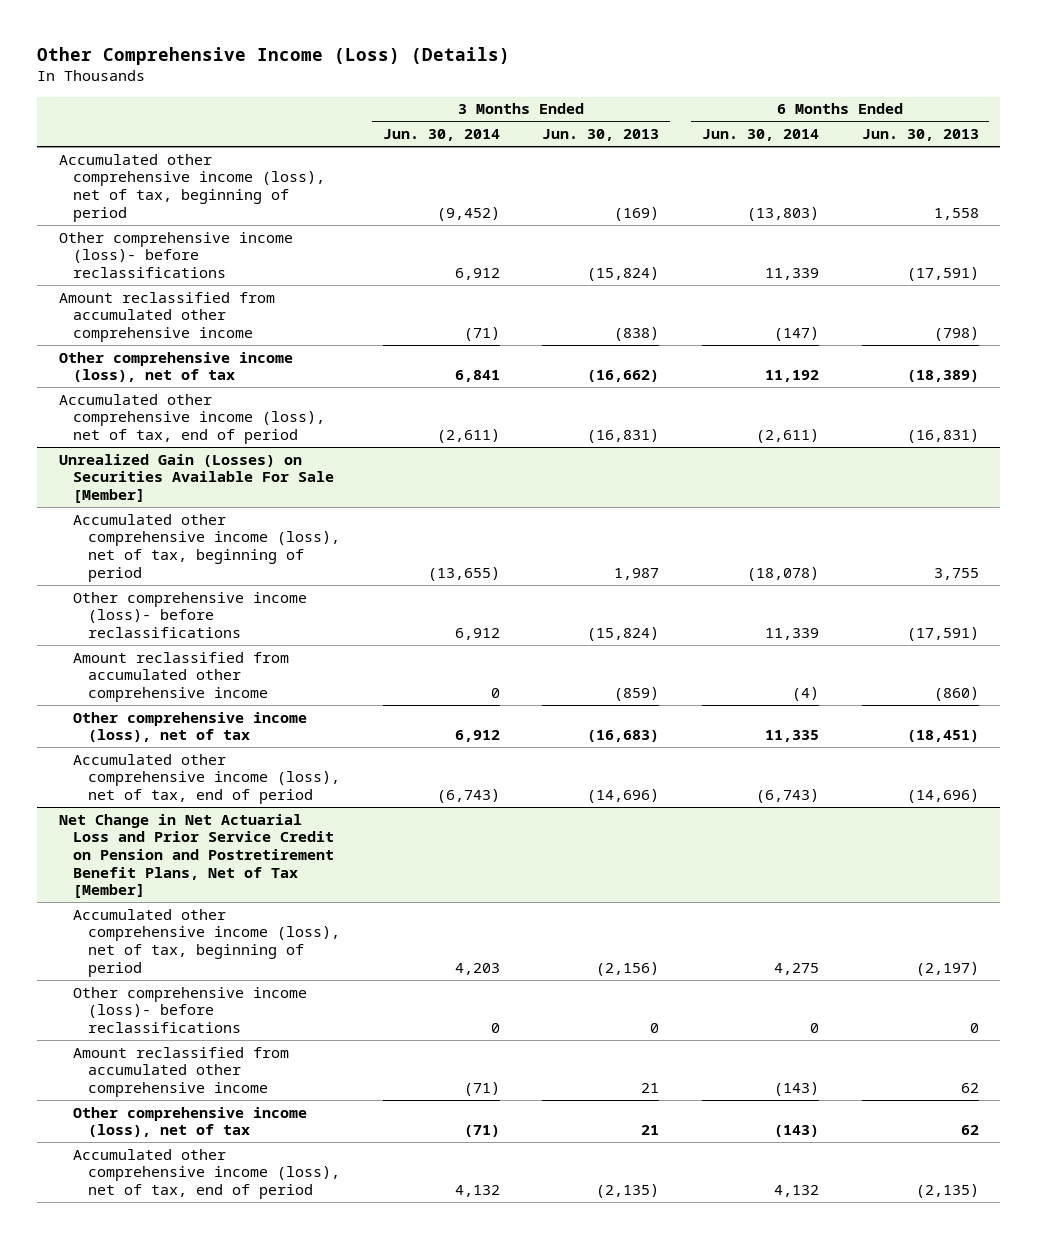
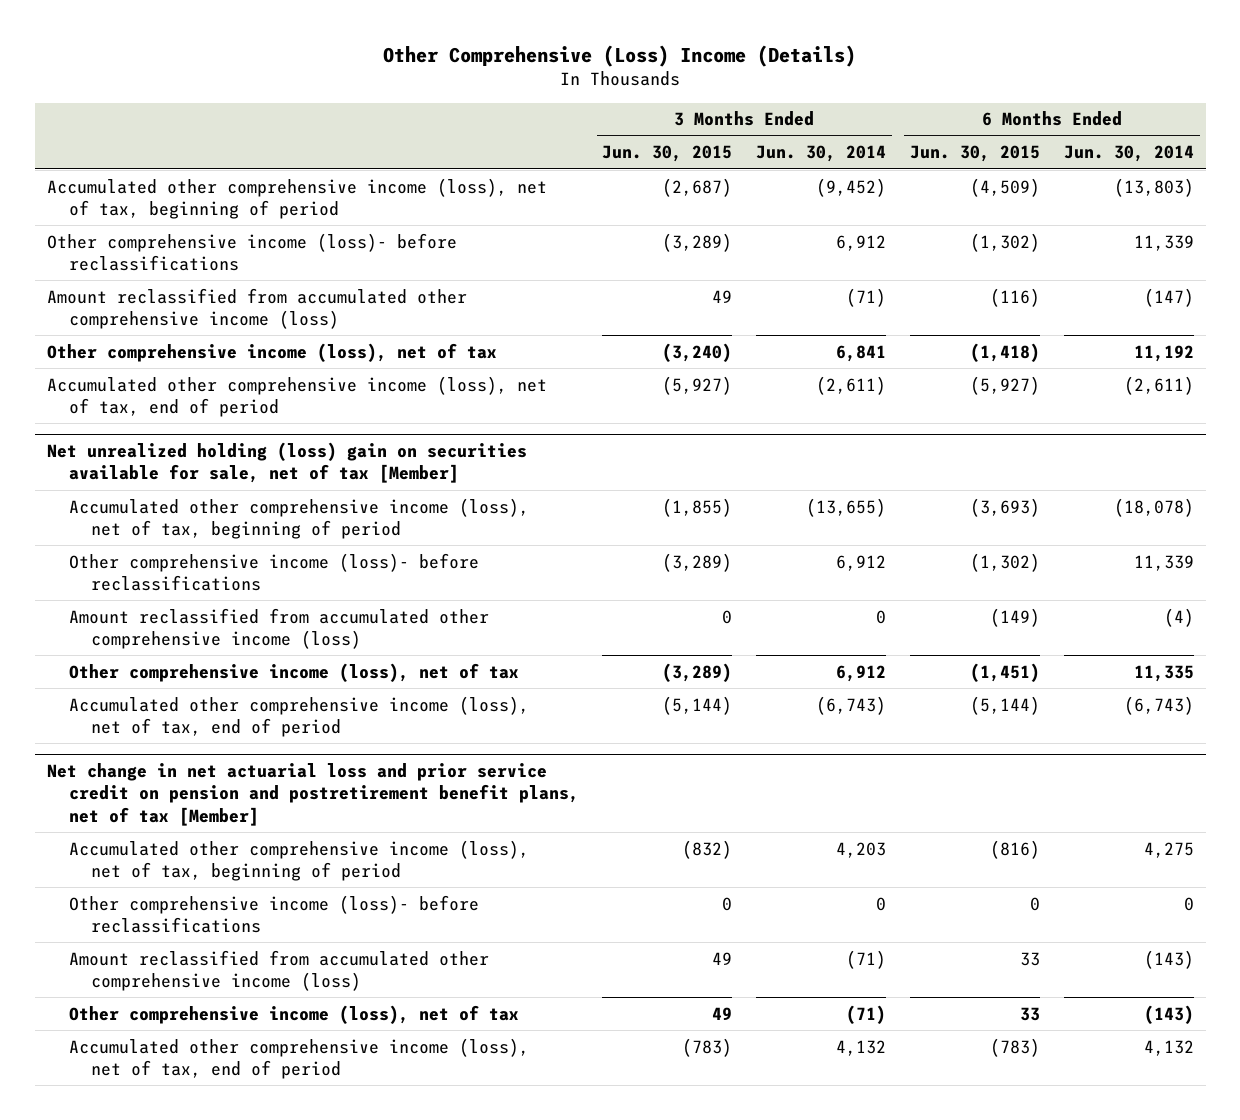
- Other Comprehensive Income (Loss) (Details)
+ Other Comprehensive (Loss) Income (Details)
- | 3 Months Ended Jun. 30, 2014 | 3 Months Ended Jun. 30, 2013 | 6 Months Ended Jun. 30, 2014 | 6 Months Ended Jun. 30, 2013
+ | 3 Months Ended Jun. 30, 2015 | 3 Months Ended Jun. 30, 2014 | 6 Months Ended Jun. 30, 2015 | 6 Months Ended Jun. 30, 2014
- Amount reclassified from accumulated other comprehensive income | (71) | (838) | (147) | (798)
+ Amount reclassified from accumulated other comprehensive income (loss) | 49 | (71) | (116) | (147)
- Unrealized Gain (Losses) on Securities Available For Sale [Member]
+ Net unrealized holding (loss) gain on securities available for sale, net of tax [Member]
- Amount reclassified from accumulated other comprehensive income | 0 | (859) | (4) | (860)
+ Amount reclassified from accumulated other comprehensive income (loss) | 0 | 0 | (149) | (4)
- Net Change in Net Actuarial Loss and Prior Service Credit on Pension and Postretirement Benefit Plans, Net of Tax [Member]
+ Net change in net actuarial loss and prior service credit on pension and postretirement benefit plans, net of tax [Member]
- Amount reclassified from accumulated other comprehensive income | (71) | 21 | (143) | 62
+ Amount reclassified from accumulated other comprehensive income (loss) | 49 | (71) | 33 | (143)

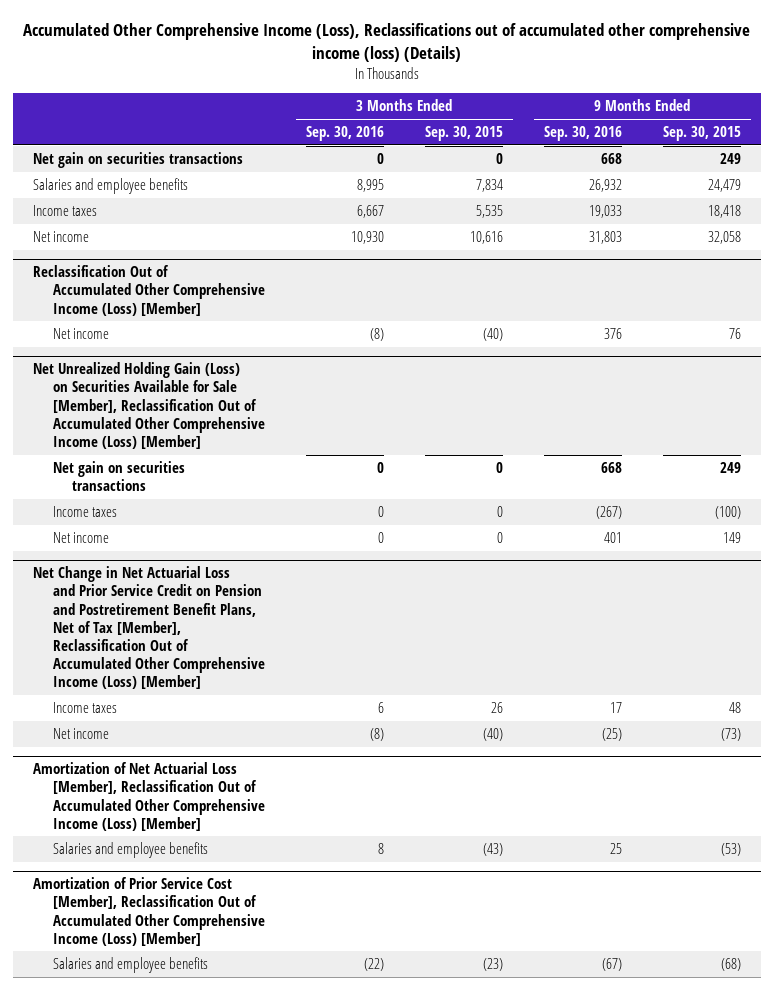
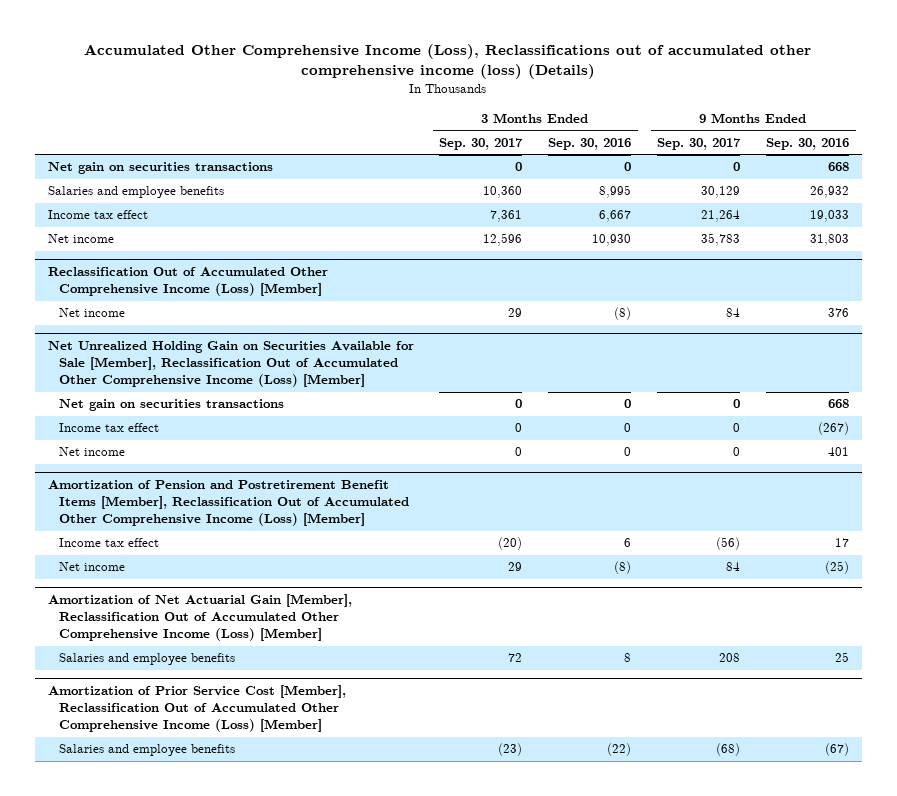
- | 3 Months Ended Sep. 30, 2016 | 3 Months Ended Sep. 30, 2015 | 9 Months Ended Sep. 30, 2016 | 9 Months Ended Sep. 30, 2015
+ | 3 Months Ended Sep. 30, 2017 | 3 Months Ended Sep. 30, 2016 | 9 Months Ended Sep. 30, 2017 | 9 Months Ended Sep. 30, 2016
- Income taxes | 6,667 | 5,535 | 19,033 | 18,418
+ Income tax effect | 7,361 | 6,667 | 21,264 | 19,033
- Net Unrealized Holding Gain (Loss) on Securities Available for Sale [Member], Reclassification Out of Accumulated Other Comprehensive Income (Loss) [Member]
+ Net Unrealized Holding Gain on Securities Available for Sale [Member], Reclassification Out of Accumulated Other Comprehensive Income (Loss) [Member]
- Income taxes | 0 | 0 | (267) | (100)
+ Income tax effect | 0 | 0 | 0 | (267)
- Net Change in Net Actuarial Loss and Prior Service Credit on Pension and Postretirement Benefit Plans, Net of Tax [Member], Reclassification Out of Accumulated Other Comprehensive Income (Loss) [Member]
- Income taxes | 6 | 26 | 17 | 48
+ Amortization of Pension and Postretirement Benefit Items [Member], Reclassification Out of Accumulated Other Comprehensive Income (Loss) [Member]
+ Income tax effect | (20) | 6 | (56) | 17
- Amortization of Net Actuarial Loss [Member], Reclassification Out of Accumulated Other Comprehensive Income (Loss) [Member]
+ Amortization of Net Actuarial Gain [Member], Reclassification Out of Accumulated Other Comprehensive Income (Loss) [Member]

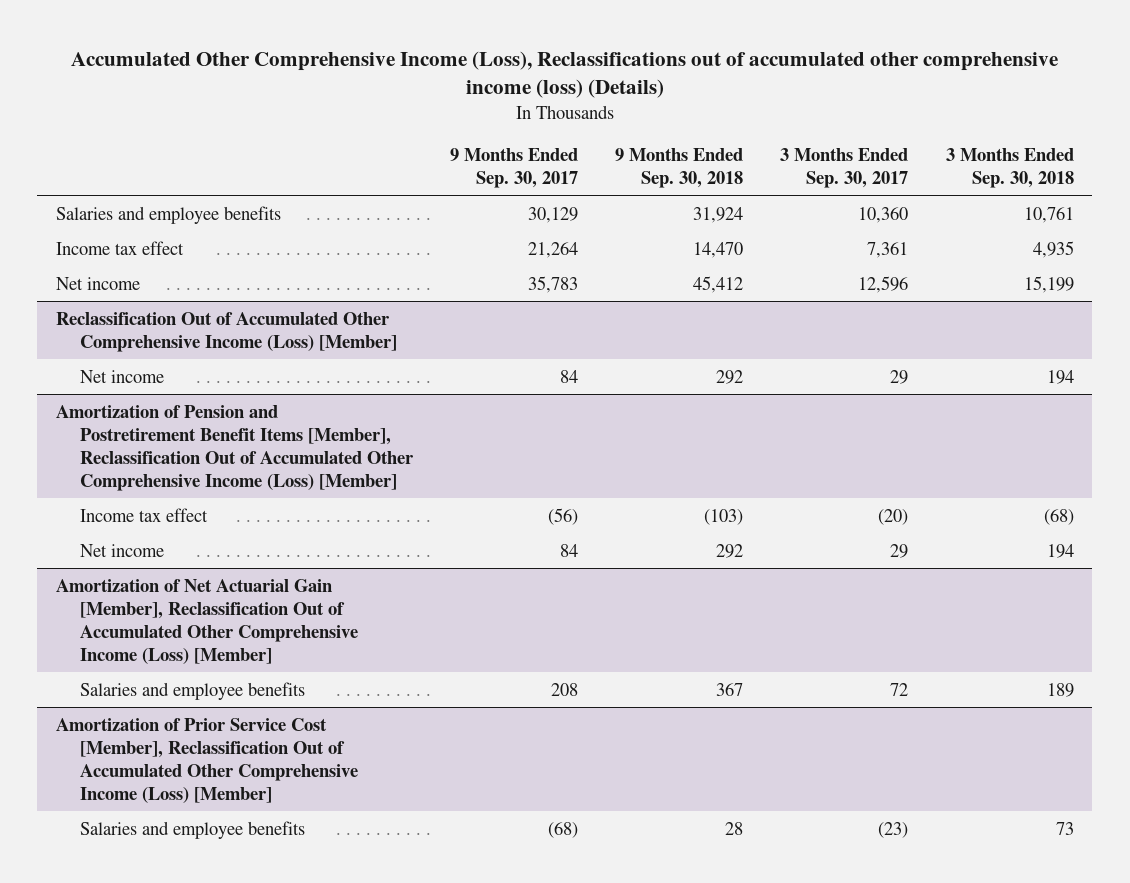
- | 3 Months Ended Sep. 30, 2017 | 3 Months Ended Sep. 30, 2016 | 9 Months Ended Sep. 30, 2017 | 9 Months Ended Sep. 30, 2016
+ | 9 Months Ended Sep. 30, 2017 | 9 Months Ended Sep. 30, 2018 | 3 Months Ended Sep. 30, 2017 | 3 Months Ended Sep. 30, 2018
- Net gain on securities transactions | 0 | 0 | 0 | 668
- Net Unrealized Holding Gain on Securities Available for Sale [Member], Reclassification Out of Accumulated Other Comprehensive Income (Loss) [Member]
- Net gain on securities transactions | 0 | 0 | 0 | 668
- Income tax effect | 0 | 0 | 0 | (267)
- Net income | 0 | 0 | 0 | 401

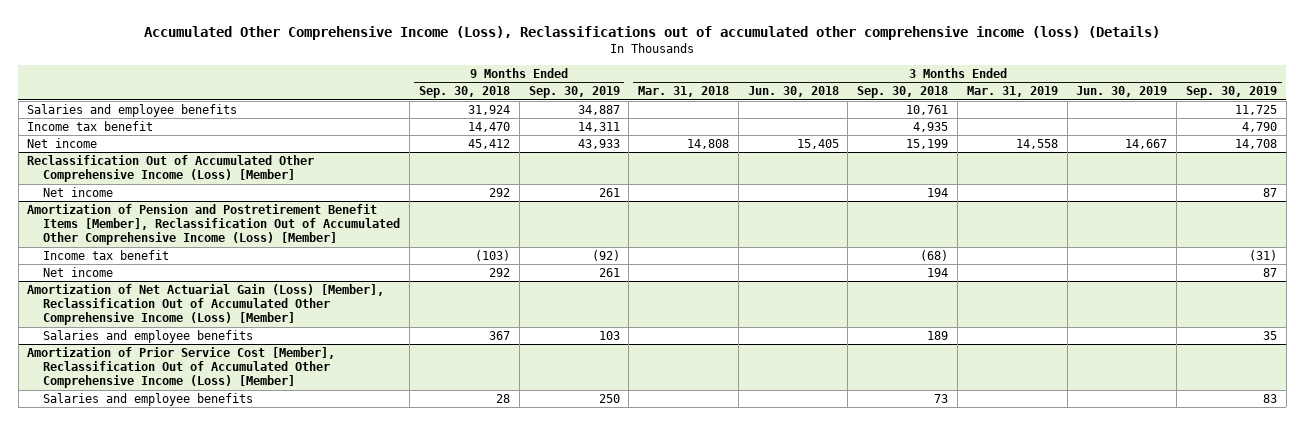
- | 9 Months Ended Sep. 30, 2017 | 9 Months Ended Sep. 30, 2018 | 3 Months Ended Sep. 30, 2017 | 3 Months Ended Sep. 30, 2018
+ | 9 Months Ended Sep. 30, 2018 | 9 Months Ended Sep. 30, 2019 | 3 Months Ended Mar. 31, 2018 | 3 Months Ended Jun. 30, 2018 | 3 Months Ended Sep. 30, 2018 | 3 Months Ended Mar. 31, 2019 | 3 Months Ended Jun. 30, 2019 | 3 Months Ended Sep. 30, 2019
- Income tax effect | 21,264 | 14,470 | 7,361 | 4,935
+ Income tax benefit | 14,470 | 14,311 | | | 4,935 | | | 4,790
@ Amortization of Pension and Postretirement Benefit Items [Member], Reclassification Out of Accumulated Other Comprehensive Income (Loss) [Member]
- Income tax effect | (56) | (103) | (20) | (68)
+ Income tax benefit | (103) | (92) | | | (68) | | | (31)
- Amortization of Net Actuarial Gain [Member], Reclassification Out of Accumulated Other Comprehensive Income (Loss) [Member]
+ Amortization of Net Actuarial Gain (Loss) [Member], Reclassification Out of Accumulated Other Comprehensive Income (Loss) [Member]

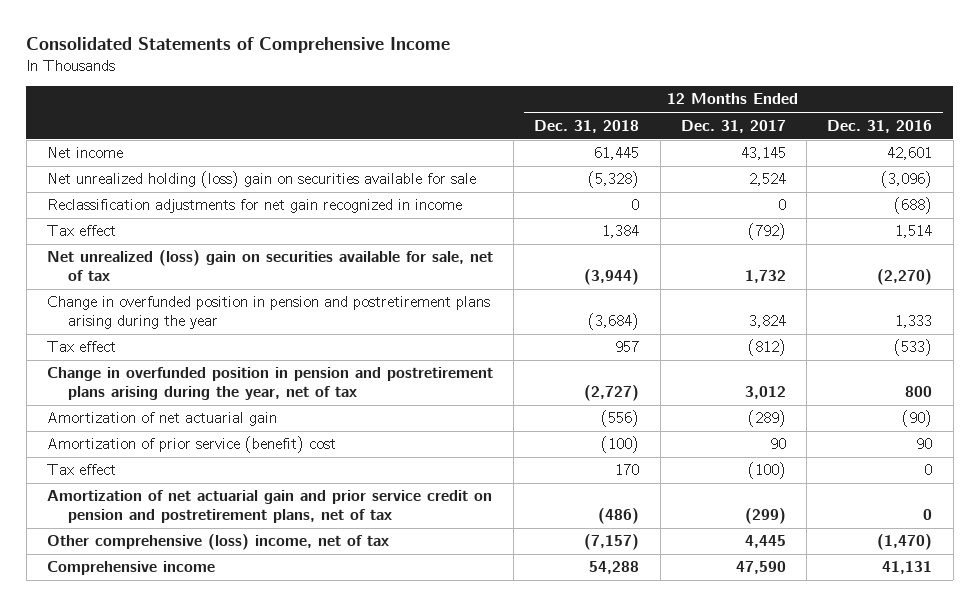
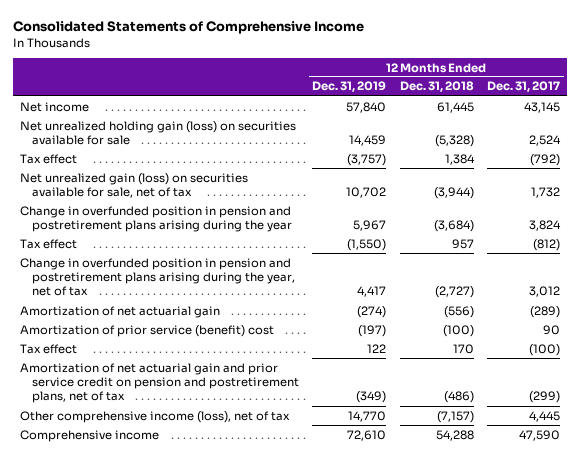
- | 12 Months Ended Dec. 31, 2018 | 12 Months Ended Dec. 31, 2017 | 12 Months Ended Dec. 31, 2016
+ | 12 Months Ended Dec. 31, 2019 | 12 Months Ended Dec. 31, 2018 | 12 Months Ended Dec. 31, 2017
- Net unrealized holding (loss) gain on securities available for sale | (5,328) | 2,524 | (3,096)
- Reclassification adjustments for net gain recognized in income | 0 | 0 | (688)
+ Net unrealized holding gain (loss) on securities available for sale | 14,459 | (5,328) | 2,524
- Net unrealized (loss) gain on securities available for sale, net of tax | (3,944) | 1,732 | (2,270)
+ Net unrealized gain (loss) on securities available for sale, net of tax | 10,702 | (3,944) | 1,732
- Other comprehensive (loss) income, net of tax | (7,157) | 4,445 | (1,470)
+ Other comprehensive income (loss), net of tax | 14,770 | (7,157) | 4,445

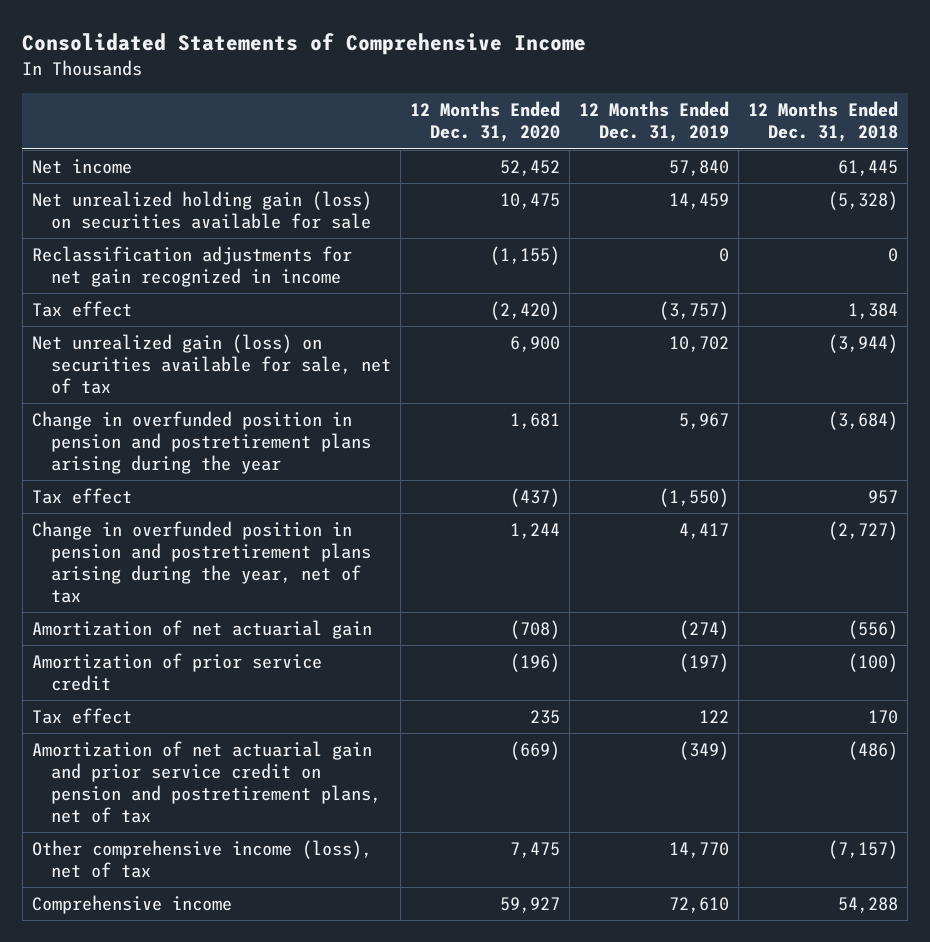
- | 12 Months Ended Dec. 31, 2019 | 12 Months Ended Dec. 31, 2018 | 12 Months Ended Dec. 31, 2017
+ | 12 Months Ended Dec. 31, 2020 | 12 Months Ended Dec. 31, 2019 | 12 Months Ended Dec. 31, 2018
+ Reclassification adjustments for net gain recognized in income | (1,155) | 0 | 0
- Amortization of prior service (benefit) cost | (197) | (100) | 90
+ Amortization of prior service credit | (196) | (197) | (100)

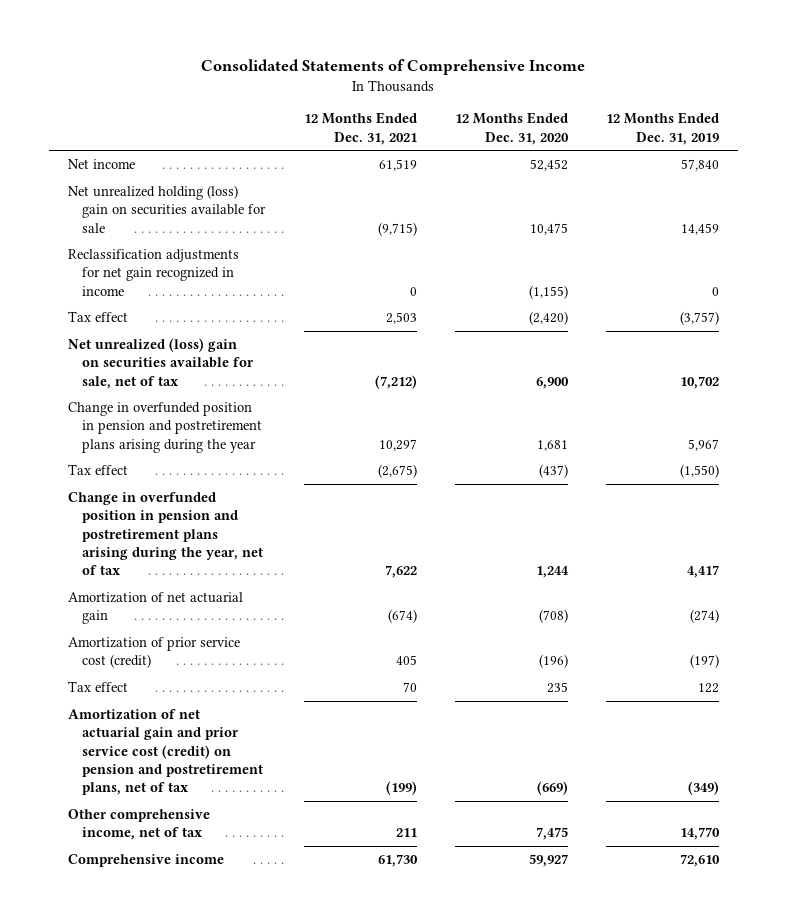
- | 12 Months Ended Dec. 31, 2020 | 12 Months Ended Dec. 31, 2019 | 12 Months Ended Dec. 31, 2018
+ | 12 Months Ended Dec. 31, 2021 | 12 Months Ended Dec. 31, 2020 | 12 Months Ended Dec. 31, 2019
- Net unrealized holding gain (loss) on securities available for sale | 10,475 | 14,459 | (5,328)
+ Net unrealized holding (loss) gain on securities available for sale | (9,715) | 10,475 | 14,459
- Net unrealized gain (loss) on securities available for sale, net of tax | 6,900 | 10,702 | (3,944)
+ Net unrealized (loss) gain on securities available for sale, net of tax | (7,212) | 6,900 | 10,702
- Amortization of prior service credit | (196) | (197) | (100)
+ Amortization of prior service cost (credit) | 405 | (196) | (197)
- Amortization of net actuarial gain and prior service credit on pension and postretirement plans, net of tax | (669) | (349) | (486)
- Other comprehensive income (loss), net of tax | 7,475 | 14,770 | (7,157)
+ Amortization of net actuarial gain and prior service cost (credit) on pension and postretirement plans, net of tax | (199) | (669) | (349)
+ Other comprehensive income, net of tax | 211 | 7,475 | 14,770

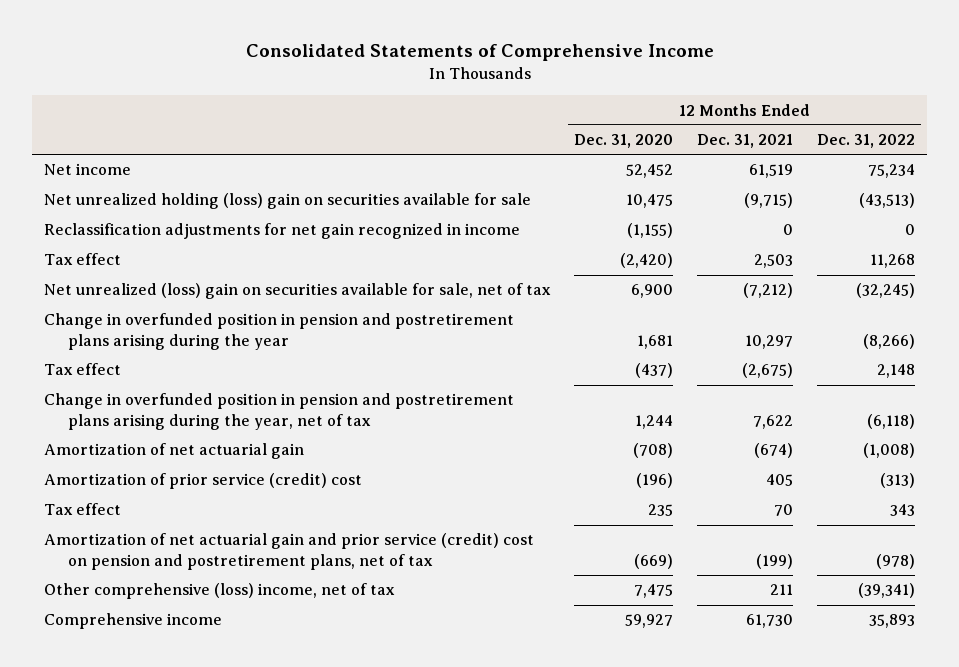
- | 12 Months Ended Dec. 31, 2021 | 12 Months Ended Dec. 31, 2020 | 12 Months Ended Dec. 31, 2019
+ | 12 Months Ended Dec. 31, 2020 | 12 Months Ended Dec. 31, 2021 | 12 Months Ended Dec. 31, 2022
- Amortization of prior service cost (credit) | 405 | (196) | (197)
+ Amortization of prior service (credit) cost | (196) | 405 | (313)
- Amortization of net actuarial gain and prior service cost (credit) on pension and postretirement plans, net of tax | (199) | (669) | (349)
- Other comprehensive income, net of tax | 211 | 7,475 | 14,770
+ Amortization of net actuarial gain and prior service (credit) cost on pension and postretirement plans, net of tax | (669) | (199) | (978)
+ Other comprehensive (loss) income, net of tax | 7,475 | 211 | (39,341)

